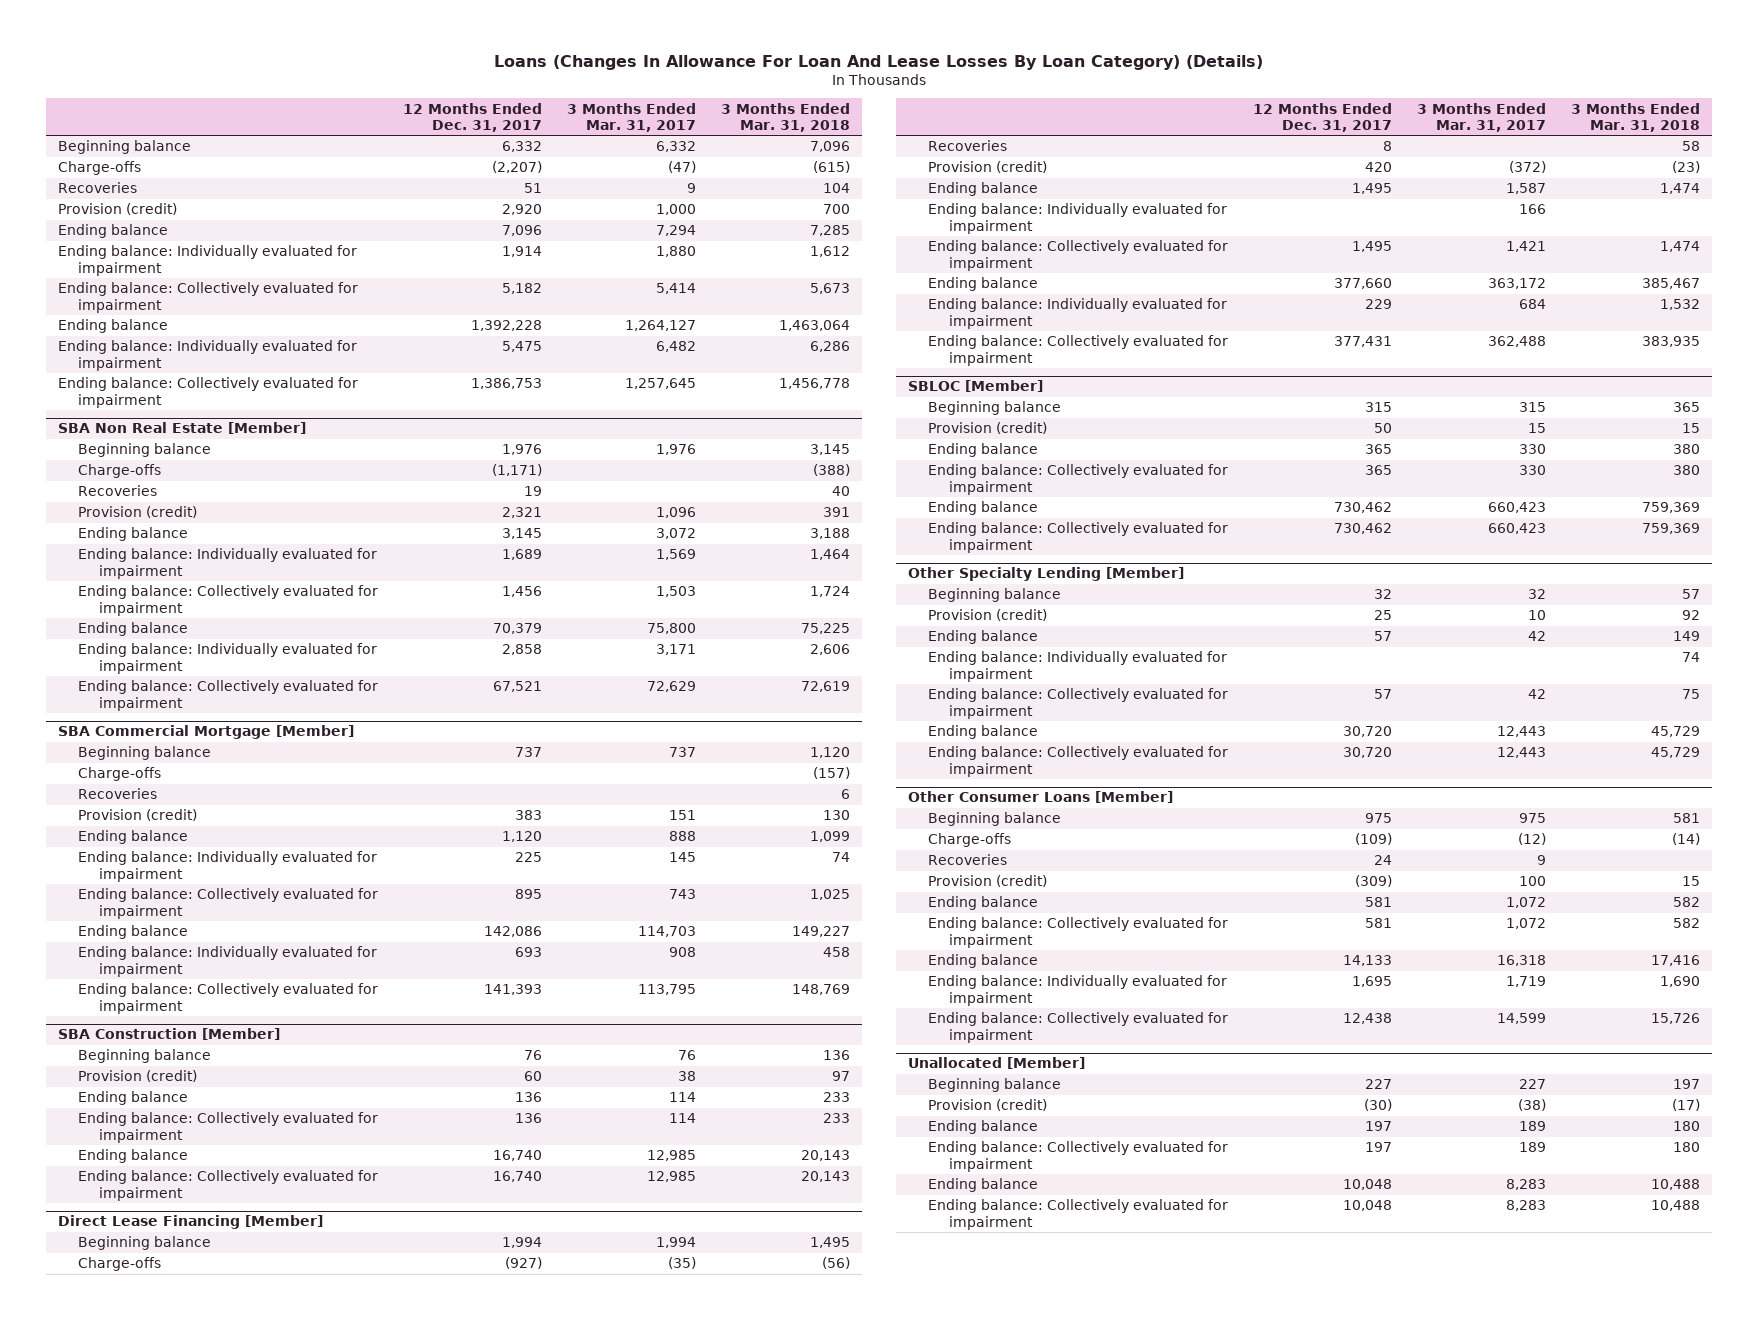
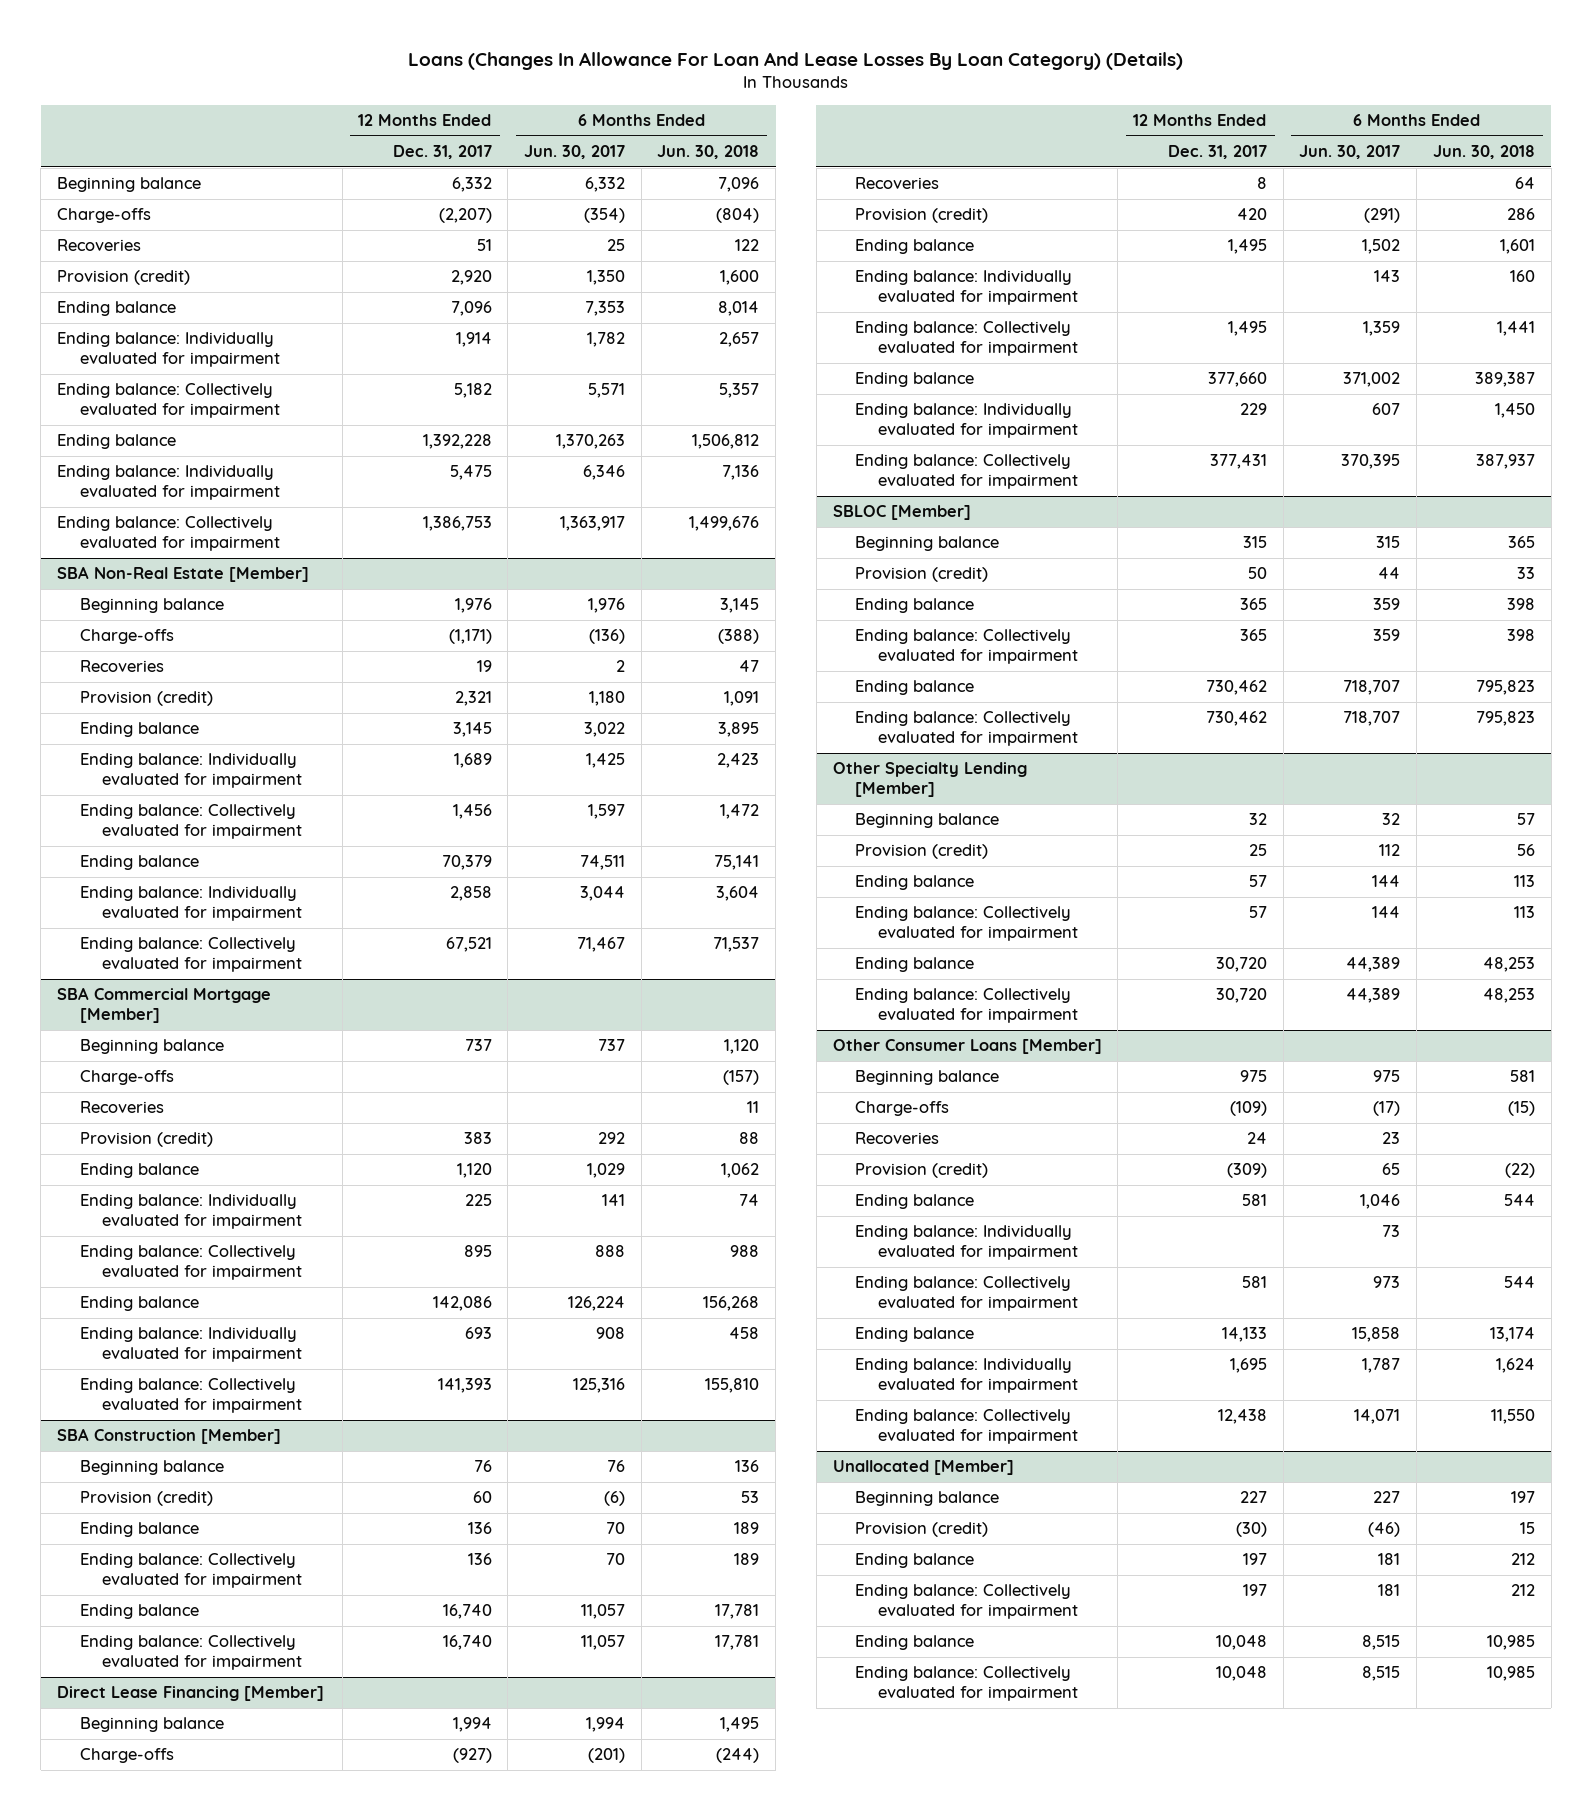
- | 12 Months Ended Dec. 31, 2017 | 3 Months Ended Mar. 31, 2017 | 3 Months Ended Mar. 31, 2018
+ | 12 Months Ended Dec. 31, 2017 | 6 Months Ended Jun. 30, 2017 | 6 Months Ended Jun. 30, 2018
- SBA Non Real Estate [Member]
+ SBA Non-Real Estate [Member]
@ Other Specialty Lending [Member]
- Ending balance: Individually evaluated for impairment | | | 74
@ Other Consumer Loans [Member]
+ Ending balance: Individually evaluated for impairment | | 73 |

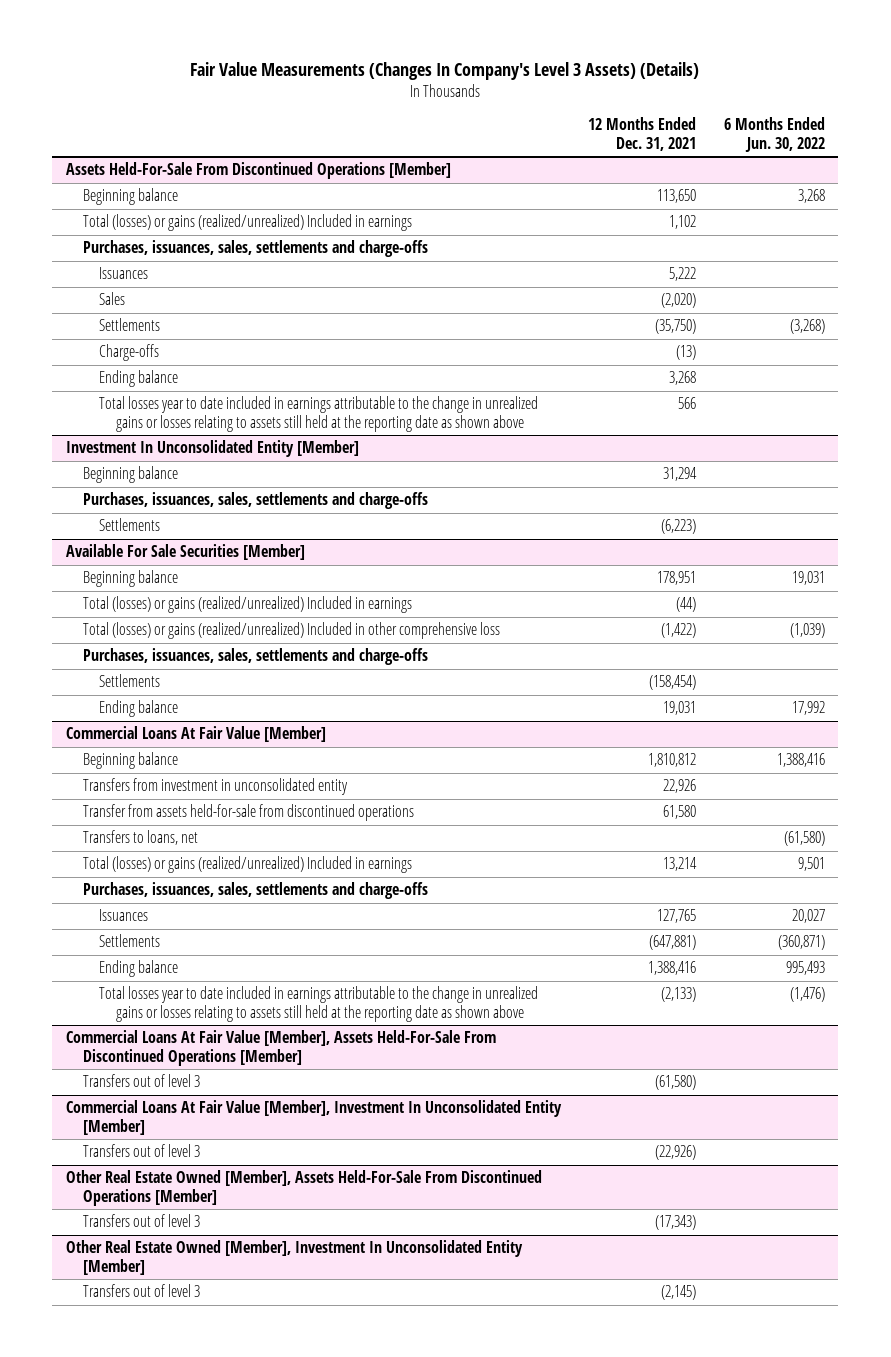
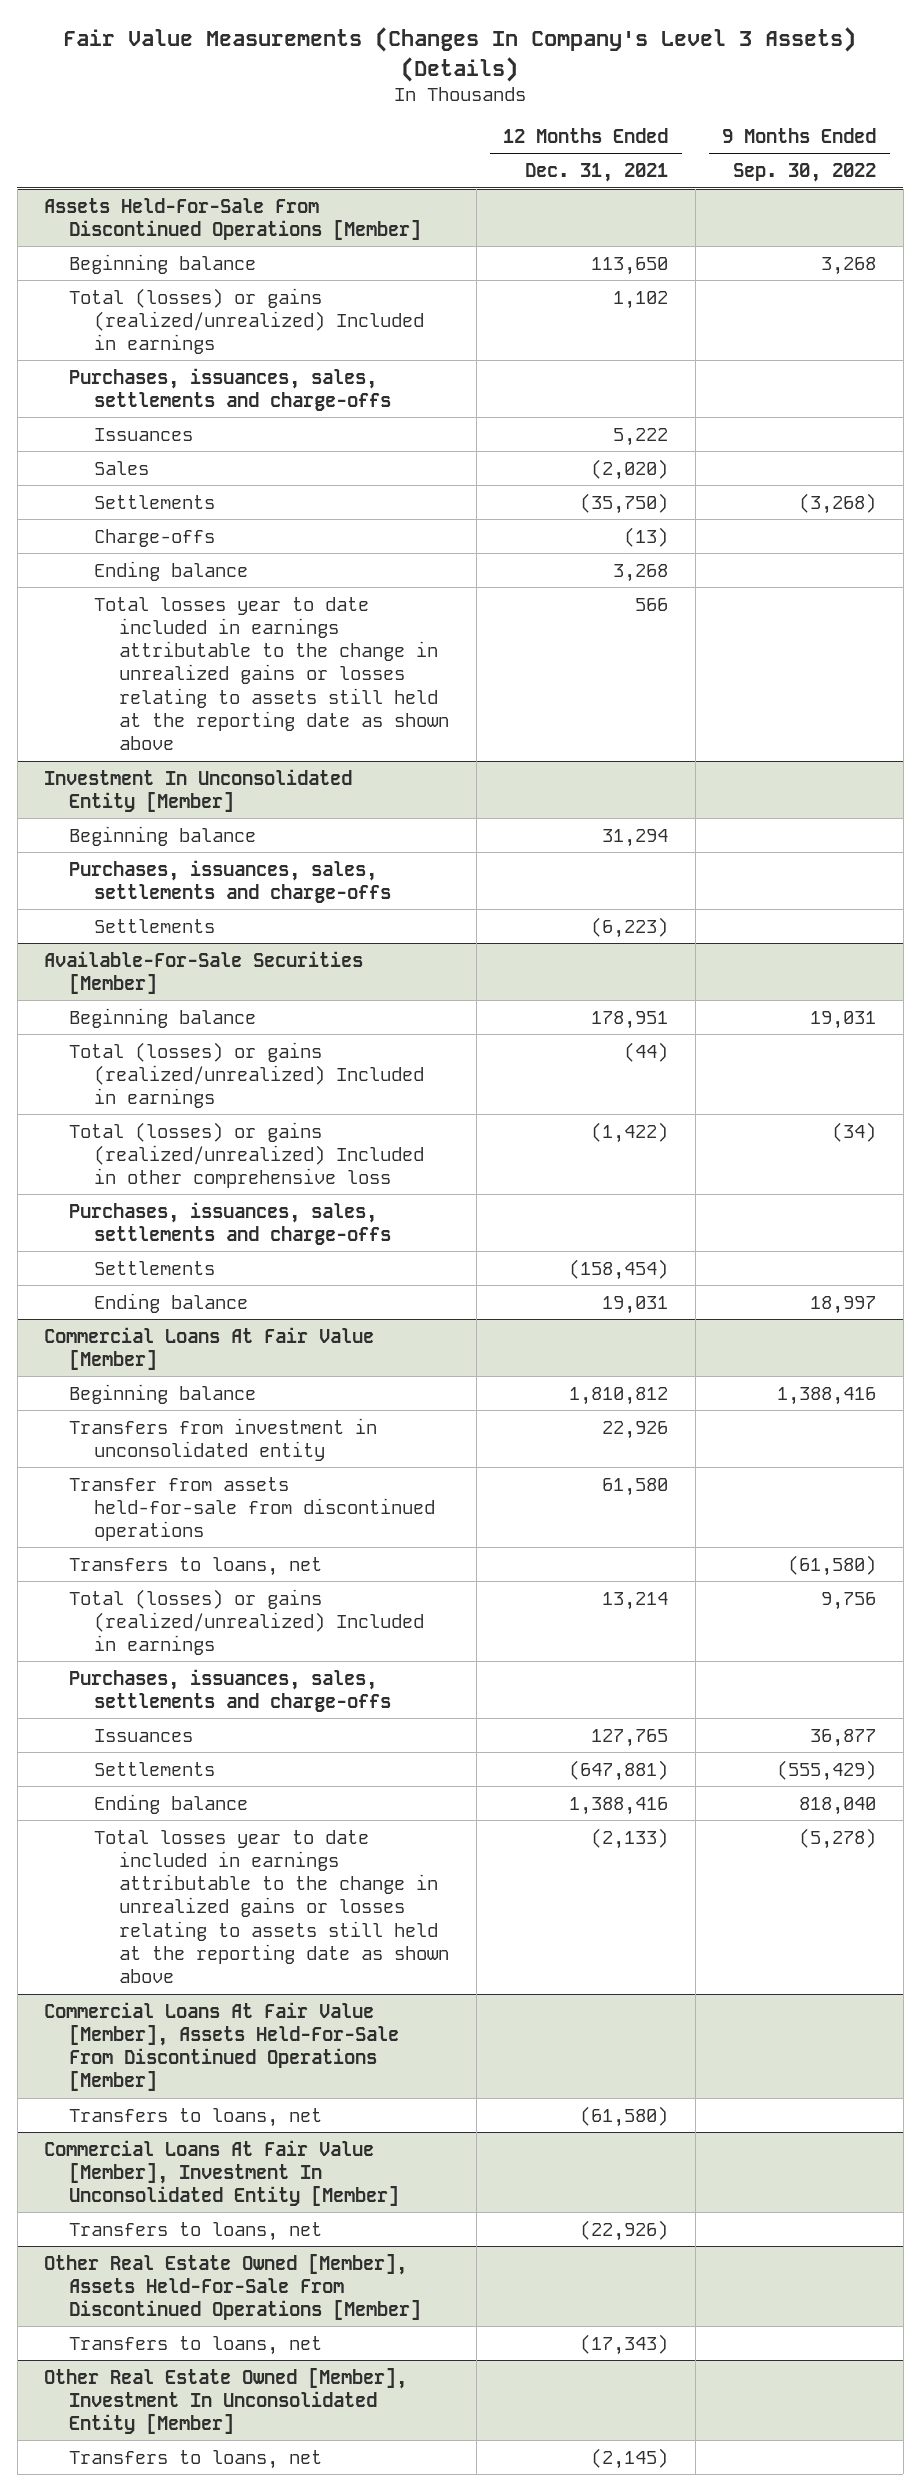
- | 12 Months Ended Dec. 31, 2021 | 6 Months Ended Jun. 30, 2022
+ | 12 Months Ended Dec. 31, 2021 | 9 Months Ended Sep. 30, 2022
- Available For Sale Securities [Member]
+ Available-For-Sale Securities [Member]
@ Commercial Loans At Fair Value [Member], Assets Held-For-Sale From Discontinued Operations [Member]
- Transfers out of level 3 | (61,580) |
+ Transfers to loans, net | (61,580) |
@ Commercial Loans At Fair Value [Member], Investment In Unconsolidated Entity [Member]
- Transfers out of level 3 | (22,926) |
+ Transfers to loans, net | (22,926) |
@ Other Real Estate Owned [Member], Assets Held-For-Sale From Discontinued Operations [Member]
- Transfers out of level 3 | (17,343) |
+ Transfers to loans, net | (17,343) |
@ Other Real Estate Owned [Member], Investment In Unconsolidated Entity [Member]
- Transfers out of level 3 | (2,145) |
+ Transfers to loans, net | (2,145) |

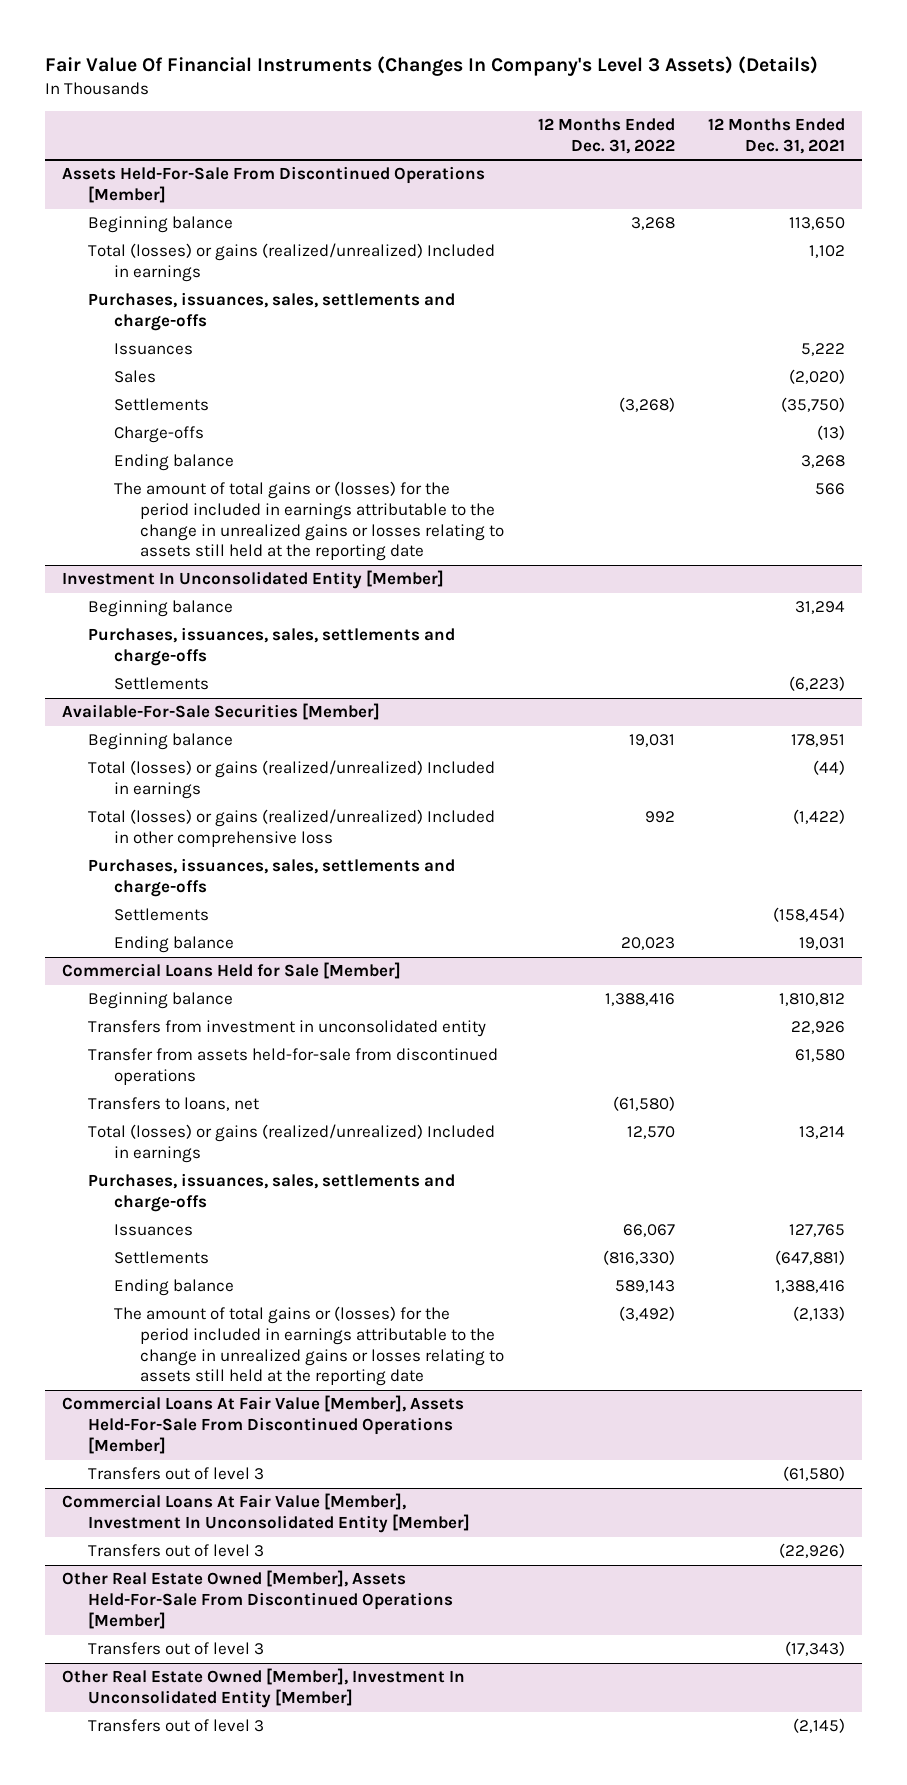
- Fair Value Measurements (Changes In Company's Level 3 Assets) (Details)
+ Fair Value Of Financial Instruments (Changes In Company's Level 3 Assets) (Details)
- | 12 Months Ended Dec. 31, 2021 | 9 Months Ended Sep. 30, 2022
+ | 12 Months Ended Dec. 31, 2022 | 12 Months Ended Dec. 31, 2021
@ Assets Held-For-Sale From Discontinued Operations [Member]
- Total losses year to date included in earnings attributable to the change in unrealized gains or losses relating to assets still held at the reporting date as shown above | 566 |
+ The amount of total gains or (losses) for the period included in earnings attributable to the change in unrealized gains or losses relating to assets still held at the reporting date | | 566
- Commercial Loans At Fair Value [Member]
+ Commercial Loans Held for Sale [Member]
- Total losses year to date included in earnings attributable to the change in unrealized gains or losses relating to assets still held at the reporting date as shown above | (2,133) | (5,278)
+ The amount of total gains or (losses) for the period included in earnings attributable to the change in unrealized gains or losses relating to assets still held at the reporting date | (3,492) | (2,133)
@ Commercial Loans At Fair Value [Member], Assets Held-For-Sale From Discontinued Operations [Member]
- Transfers to loans, net | (61,580) |
+ Transfers out of level 3 | | (61,580)
@ Commercial Loans At Fair Value [Member], Investment In Unconsolidated Entity [Member]
- Transfers to loans, net | (22,926) |
+ Transfers out of level 3 | | (22,926)
@ Other Real Estate Owned [Member], Assets Held-For-Sale From Discontinued Operations [Member]
- Transfers to loans, net | (17,343) |
+ Transfers out of level 3 | | (17,343)
@ Other Real Estate Owned [Member], Investment In Unconsolidated Entity [Member]
- Transfers to loans, net | (2,145) |
+ Transfers out of level 3 | | (2,145)

